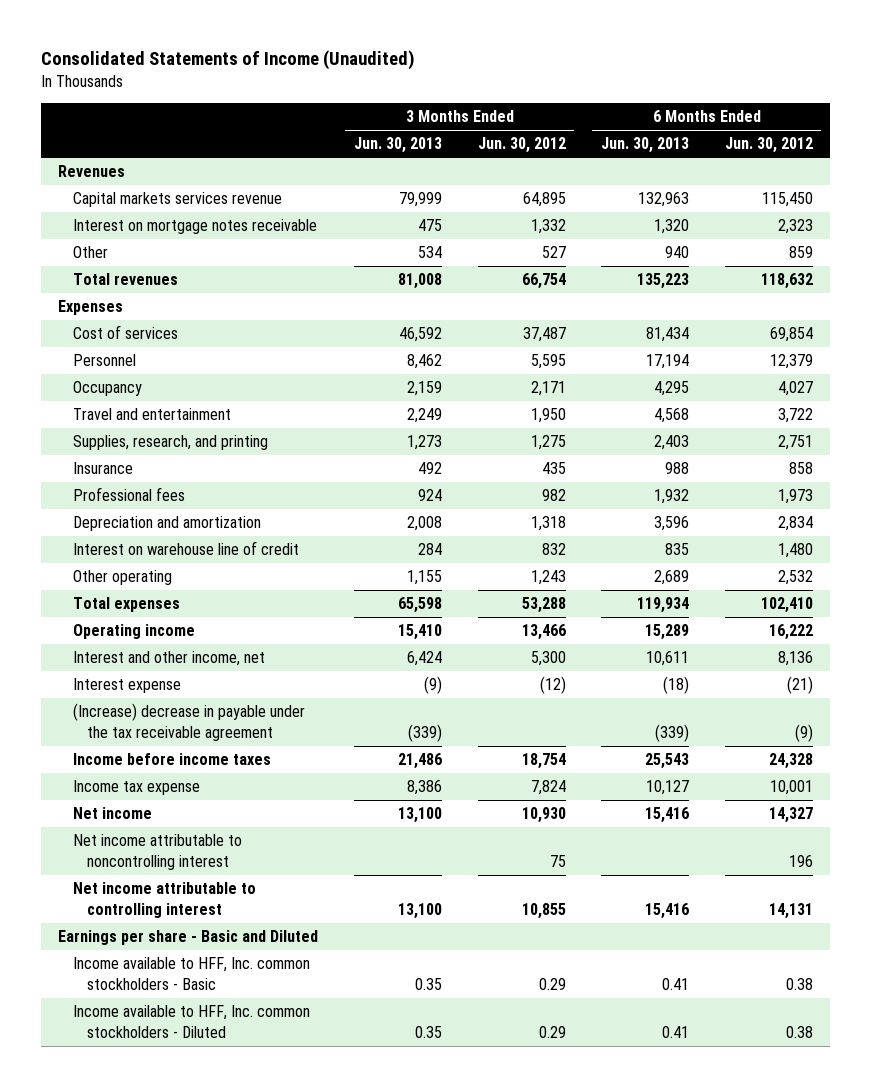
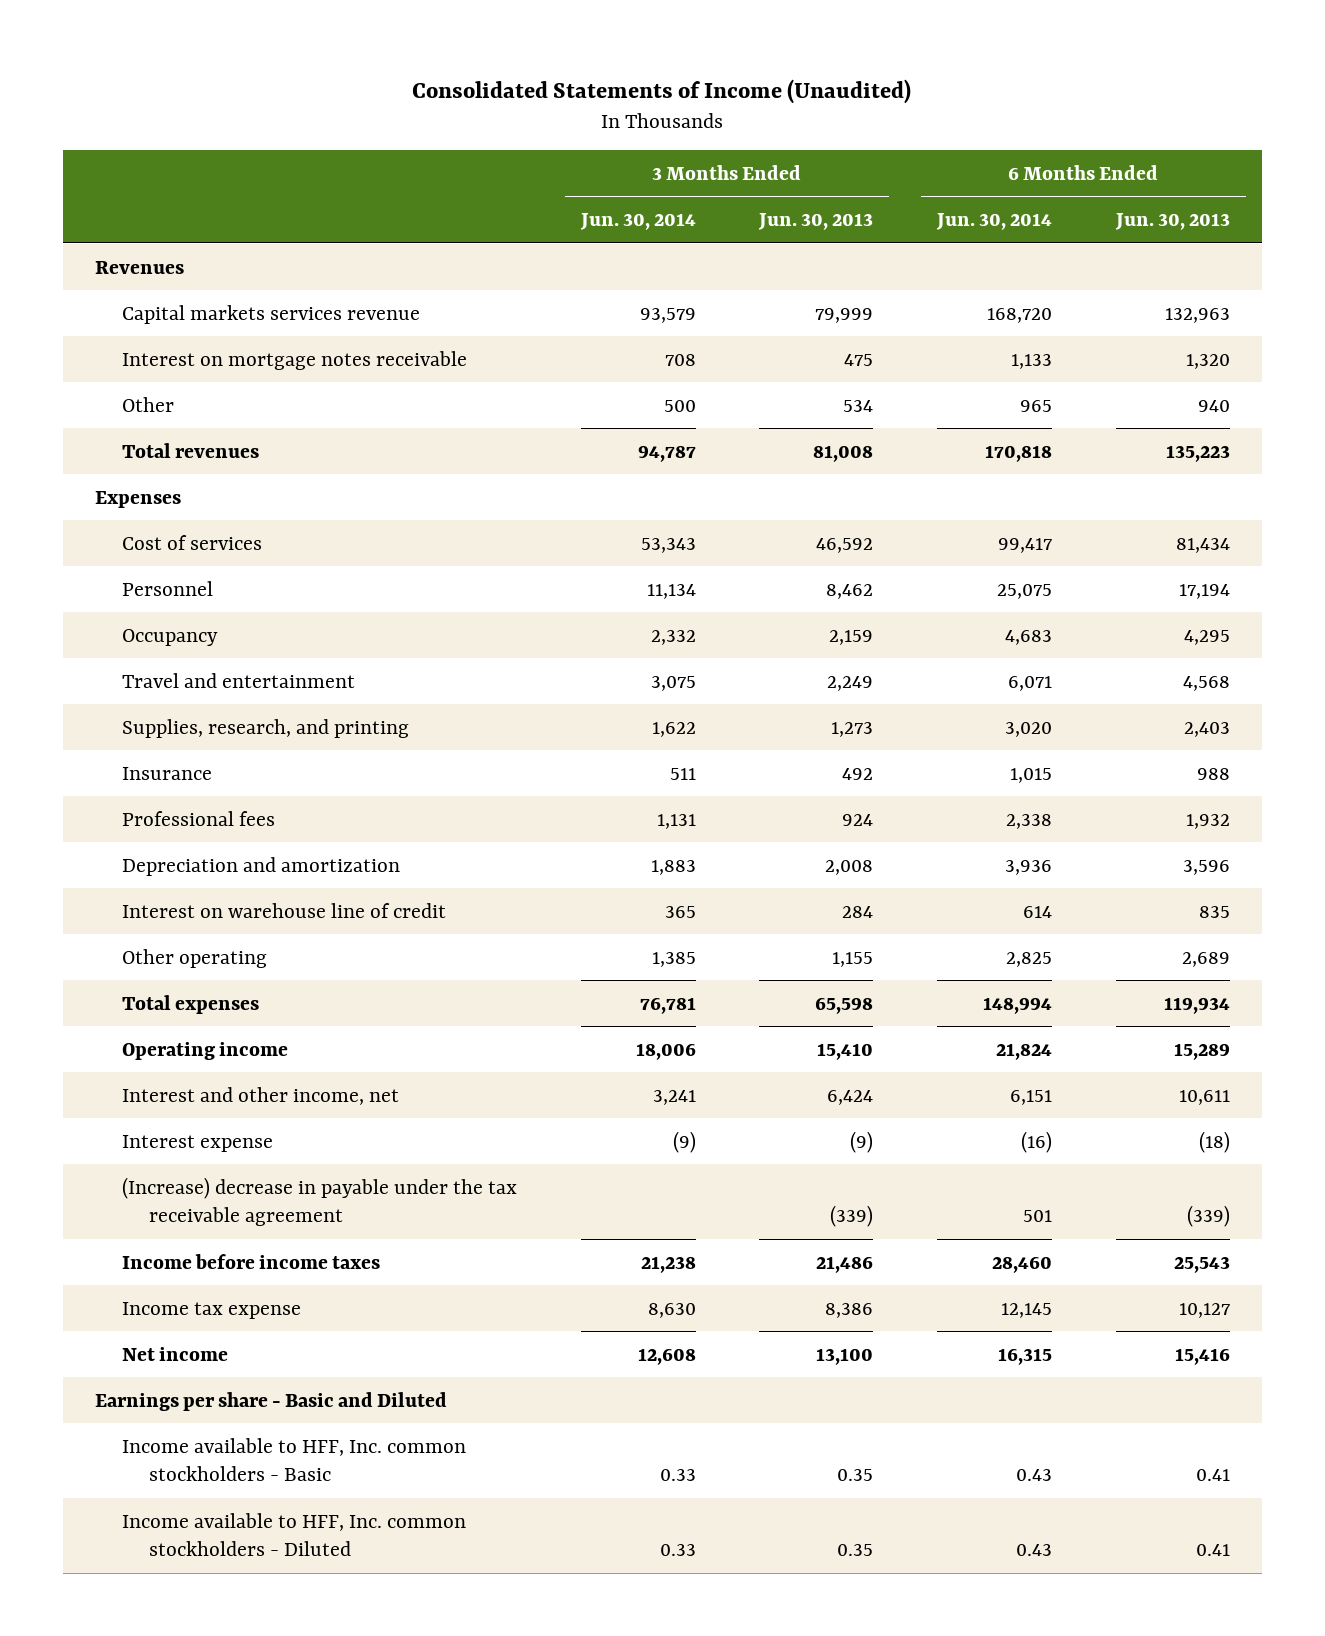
- | 3 Months Ended Jun. 30, 2013 | 3 Months Ended Jun. 30, 2012 | 6 Months Ended Jun. 30, 2013 | 6 Months Ended Jun. 30, 2012
+ | 3 Months Ended Jun. 30, 2014 | 3 Months Ended Jun. 30, 2013 | 6 Months Ended Jun. 30, 2014 | 6 Months Ended Jun. 30, 2013
- Net income attributable to noncontrolling interest | | 75 | | 196
- Net income attributable to controlling interest | 13,100 | 10,855 | 15,416 | 14,131

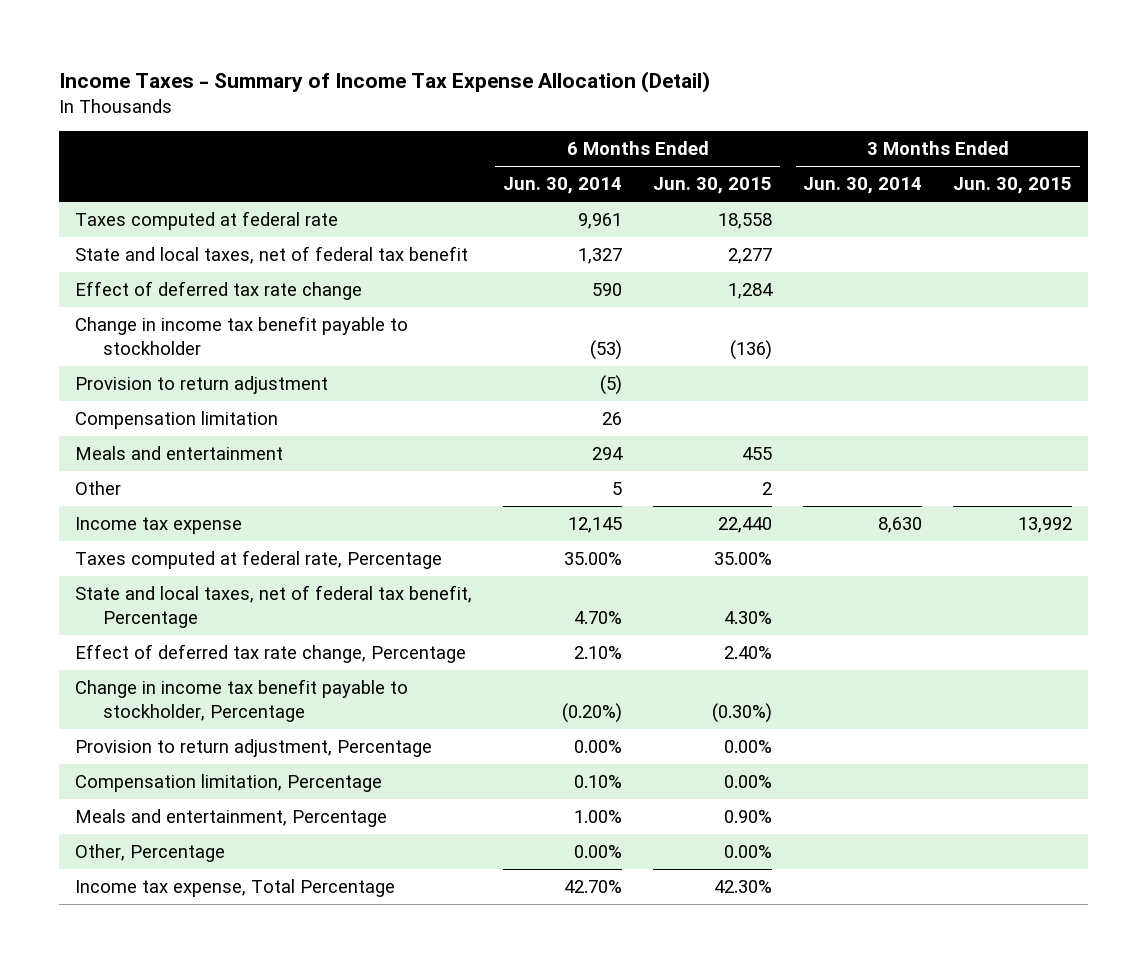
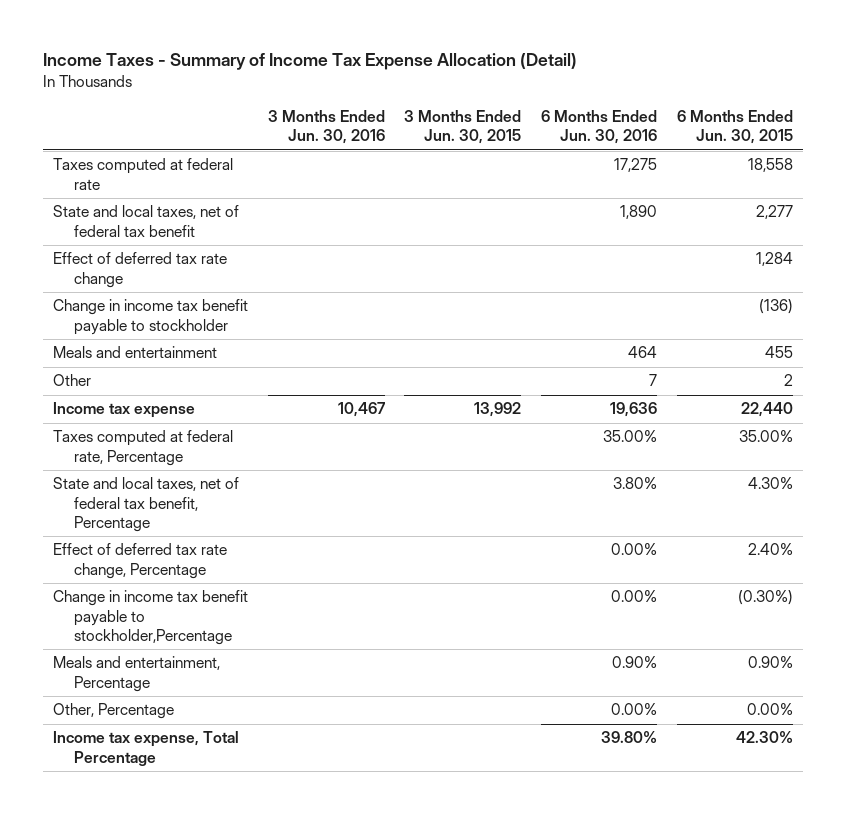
- | 6 Months Ended Jun. 30, 2014 | 6 Months Ended Jun. 30, 2015 | 3 Months Ended Jun. 30, 2014 | 3 Months Ended Jun. 30, 2015
+ | 3 Months Ended Jun. 30, 2016 | 3 Months Ended Jun. 30, 2015 | 6 Months Ended Jun. 30, 2016 | 6 Months Ended Jun. 30, 2015
- Provision to return adjustment | (5) | | |
- Compensation limitation | 26 | | |
- Change in income tax benefit payable to stockholder, Percentage | (0.20%) | (0.30%) | |
- Provision to return adjustment, Percentage | 0.00% | 0.00% | |
- Compensation limitation, Percentage | 0.10% | 0.00% | |
+ Change in income tax benefit payable to stockholder,Percentage | | | 0.00% | (0.30%)

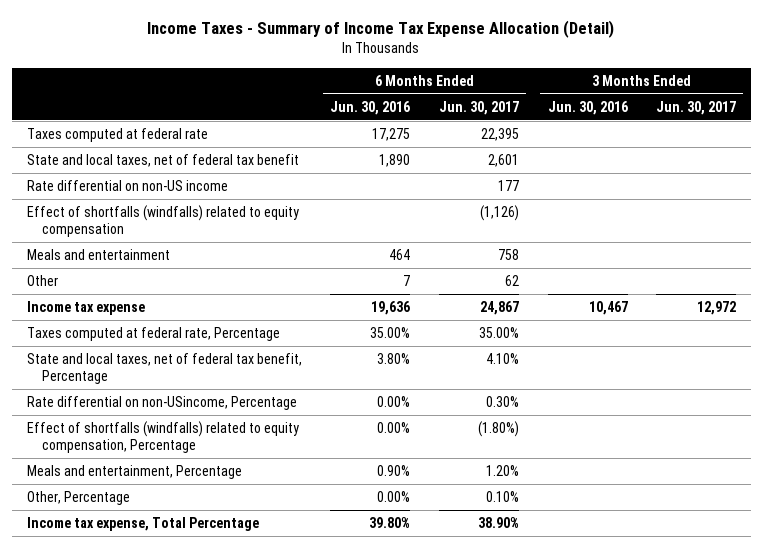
- | 3 Months Ended Jun. 30, 2016 | 3 Months Ended Jun. 30, 2015 | 6 Months Ended Jun. 30, 2016 | 6 Months Ended Jun. 30, 2015
+ | 6 Months Ended Jun. 30, 2016 | 6 Months Ended Jun. 30, 2017 | 3 Months Ended Jun. 30, 2016 | 3 Months Ended Jun. 30, 2017
- Effect of deferred tax rate change | | | | 1,284
- Change in income tax benefit payable to stockholder | | | | (136)
+ Rate differential on non-US income | | 177 | |
+ Effect of shortfalls (windfalls) related to equity compensation | | (1,126) | |
- Effect of deferred tax rate change, Percentage | | | 0.00% | 2.40%
- Change in income tax benefit payable to stockholder,Percentage | | | 0.00% | (0.30%)
+ Rate differential on non-USincome, Percentage | 0.00% | 0.30% | |
+ Effect of shortfalls (windfalls) related to equity compensation, Percentage | 0.00% | (1.80%) | |

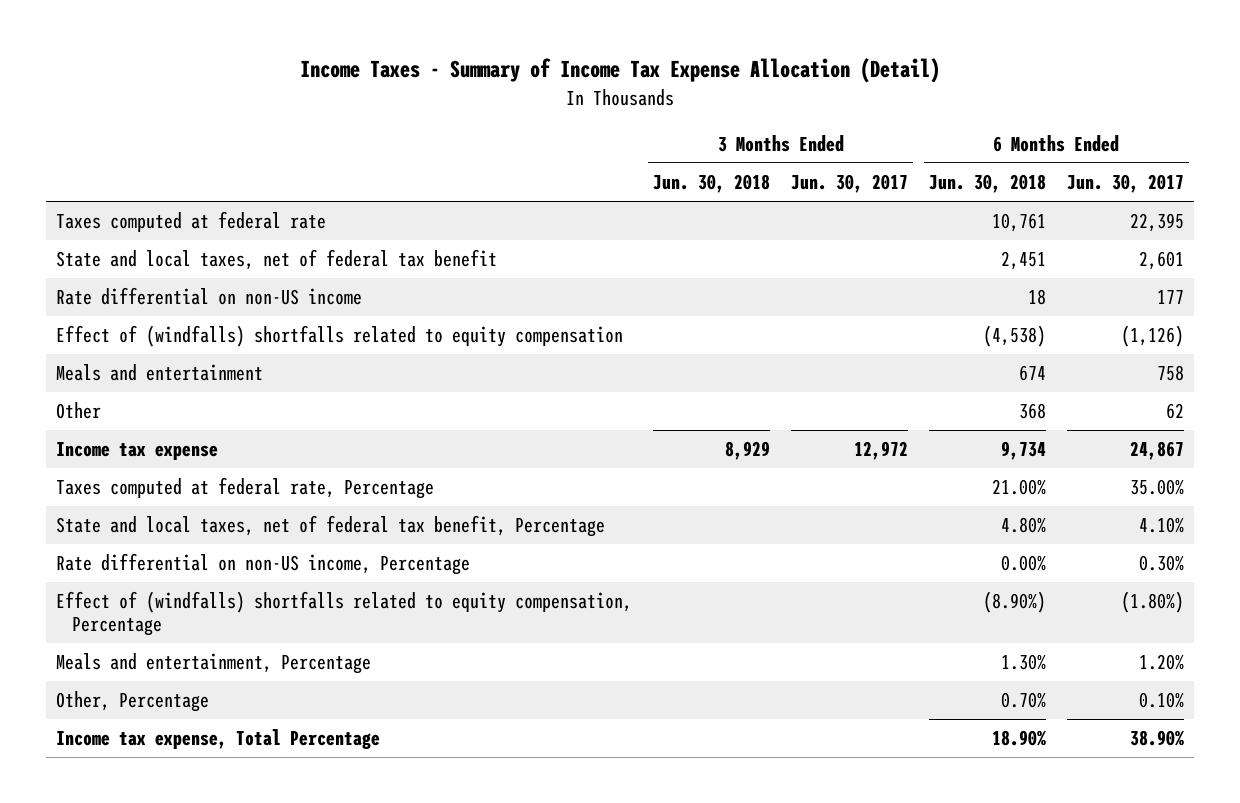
- | 6 Months Ended Jun. 30, 2016 | 6 Months Ended Jun. 30, 2017 | 3 Months Ended Jun. 30, 2016 | 3 Months Ended Jun. 30, 2017
+ | 3 Months Ended Jun. 30, 2018 | 3 Months Ended Jun. 30, 2017 | 6 Months Ended Jun. 30, 2018 | 6 Months Ended Jun. 30, 2017
- Effect of shortfalls (windfalls) related to equity compensation | | (1,126) | |
+ Effect of (windfalls) shortfalls related to equity compensation | | | (4,538) | (1,126)
- Rate differential on non-USincome, Percentage | 0.00% | 0.30% | |
- Effect of shortfalls (windfalls) related to equity compensation, Percentage | 0.00% | (1.80%) | |
+ Rate differential on non-US income, Percentage | | | 0.00% | 0.30%
+ Effect of (windfalls) shortfalls related to equity compensation, Percentage | | | (8.90%) | (1.80%)

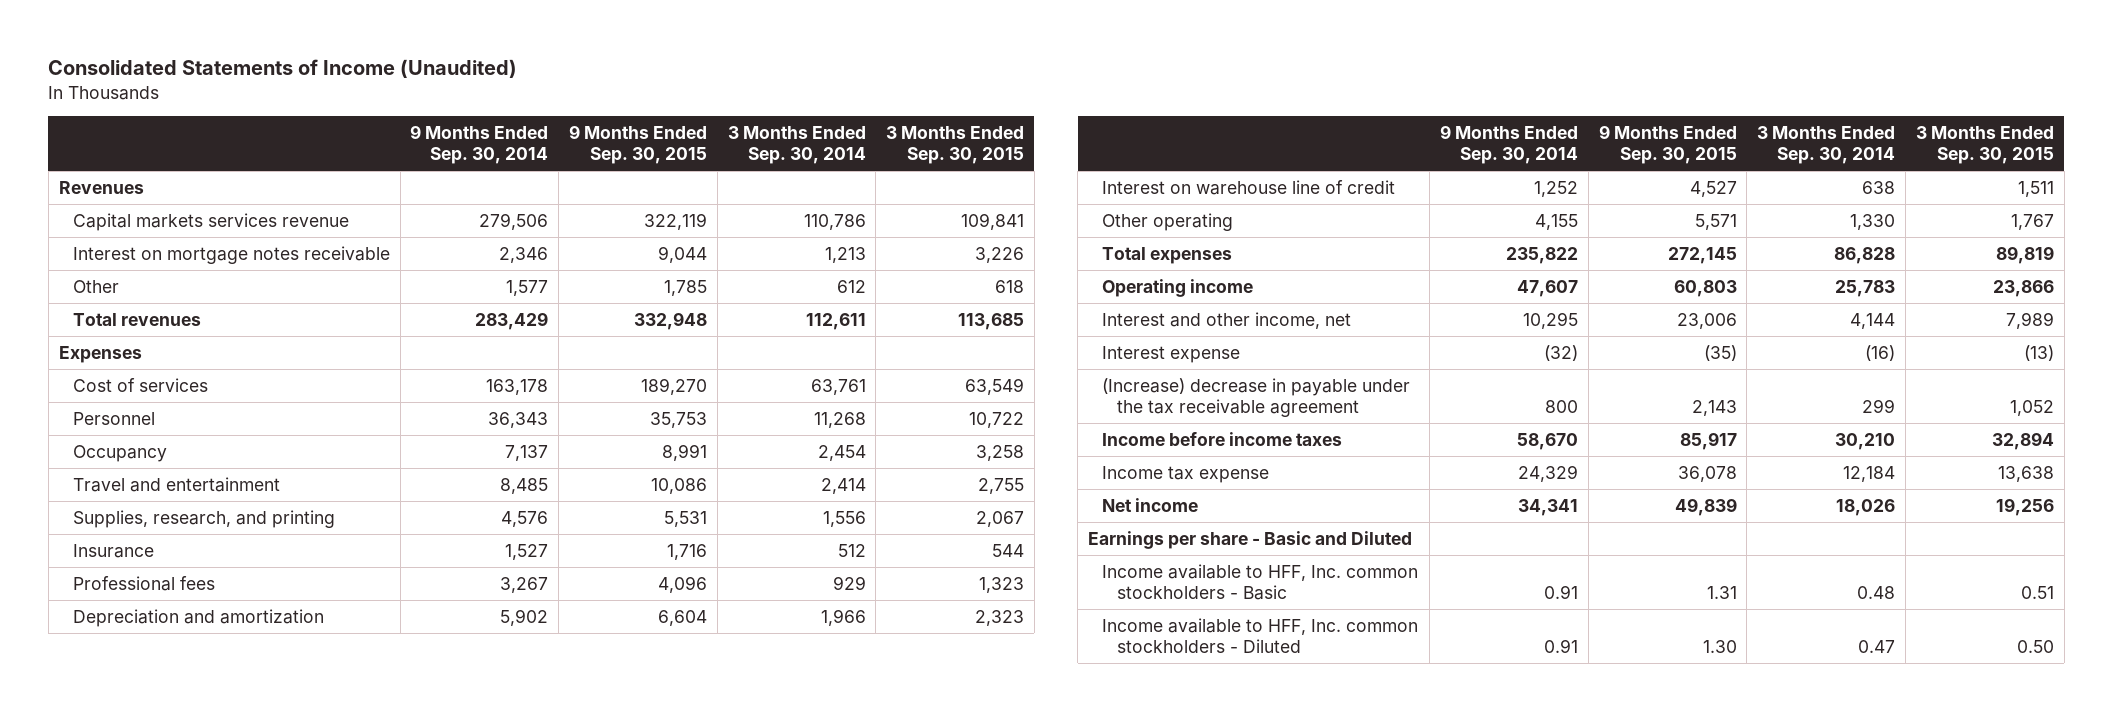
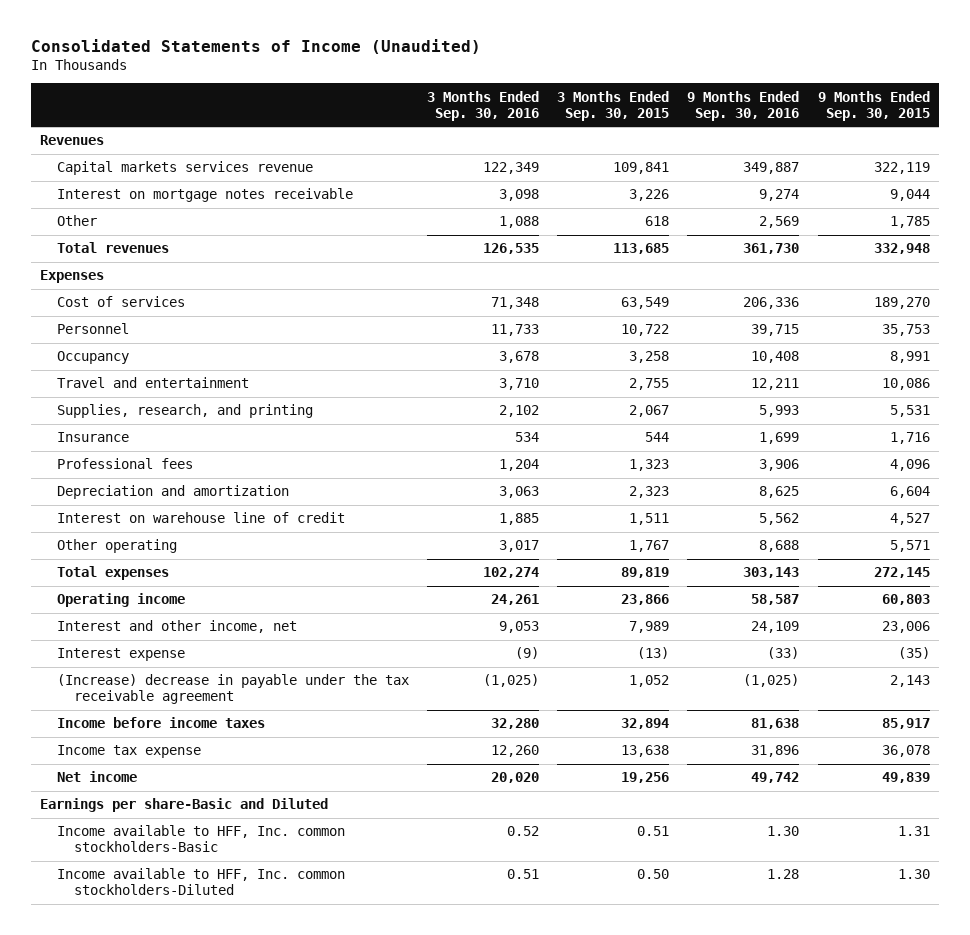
- | 9 Months Ended Sep. 30, 2014 | 9 Months Ended Sep. 30, 2015 | 3 Months Ended Sep. 30, 2014 | 3 Months Ended Sep. 30, 2015
+ | 3 Months Ended Sep. 30, 2016 | 3 Months Ended Sep. 30, 2015 | 9 Months Ended Sep. 30, 2016 | 9 Months Ended Sep. 30, 2015
- Earnings per share - Basic and Diluted
- Income available to HFF, Inc. common stockholders - Basic | 0.91 | 1.31 | 0.48 | 0.51
- Income available to HFF, Inc. common stockholders - Diluted | 0.91 | 1.30 | 0.47 | 0.50
+ Earnings per share-Basic and Diluted
+ Income available to HFF, Inc. common stockholders-Basic | 0.52 | 0.51 | 1.30 | 1.31
+ Income available to HFF, Inc. common stockholders-Diluted | 0.51 | 0.50 | 1.28 | 1.30

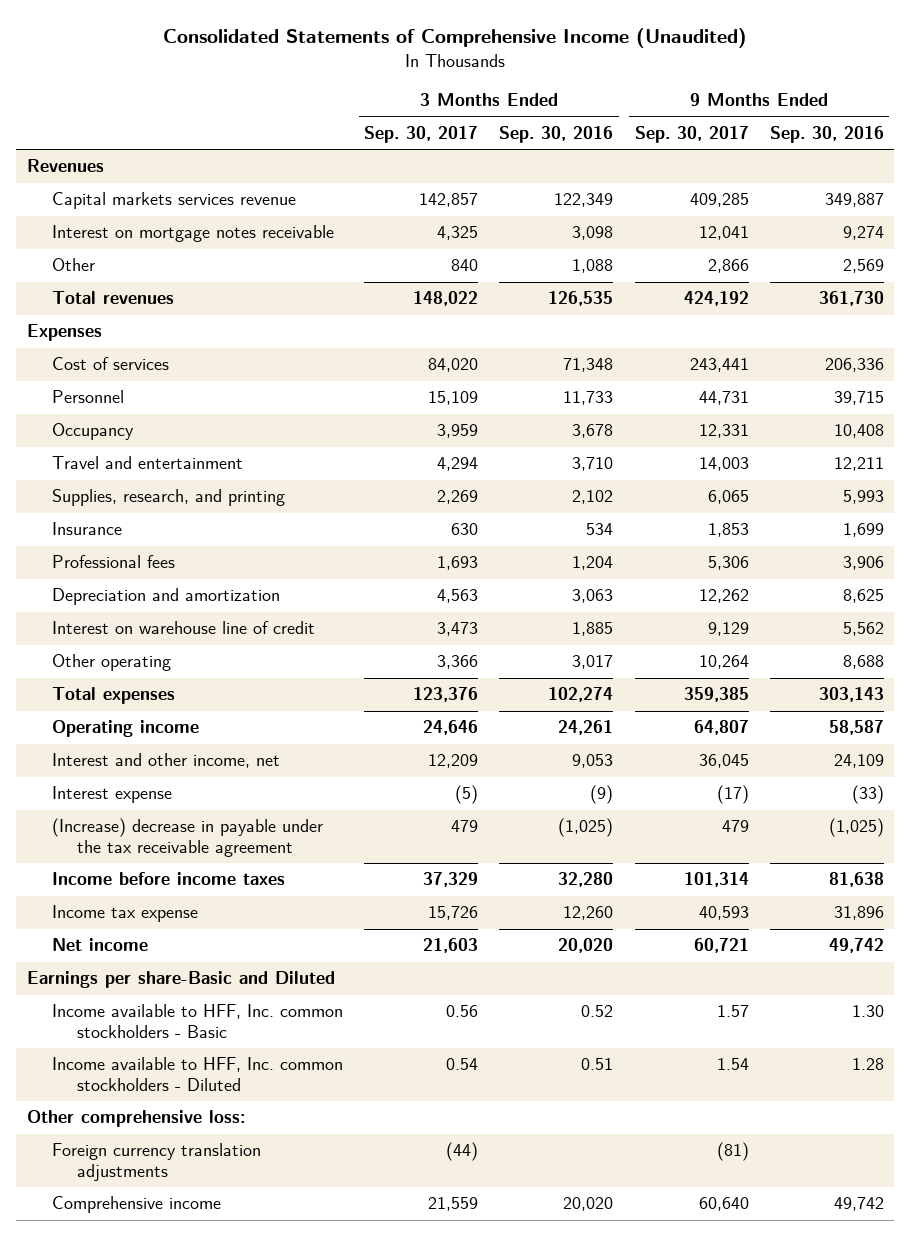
- Consolidated Statements of Income (Unaudited)
+ Consolidated Statements of Comprehensive Income (Unaudited)
- | 3 Months Ended Sep. 30, 2016 | 3 Months Ended Sep. 30, 2015 | 9 Months Ended Sep. 30, 2016 | 9 Months Ended Sep. 30, 2015
+ | 3 Months Ended Sep. 30, 2017 | 3 Months Ended Sep. 30, 2016 | 9 Months Ended Sep. 30, 2017 | 9 Months Ended Sep. 30, 2016
- Income available to HFF, Inc. common stockholders-Basic | 0.52 | 0.51 | 1.30 | 1.31
- Income available to HFF, Inc. common stockholders-Diluted | 0.51 | 0.50 | 1.28 | 1.30
+ Income available to HFF, Inc. common stockholders - Basic | 0.56 | 0.52 | 1.57 | 1.30
+ Income available to HFF, Inc. common stockholders - Diluted | 0.54 | 0.51 | 1.54 | 1.28
+ Other comprehensive loss:
+ Foreign currency translation adjustments | (44) | | (81) |
+ Comprehensive income | 21,559 | 20,020 | 60,640 | 49,742

